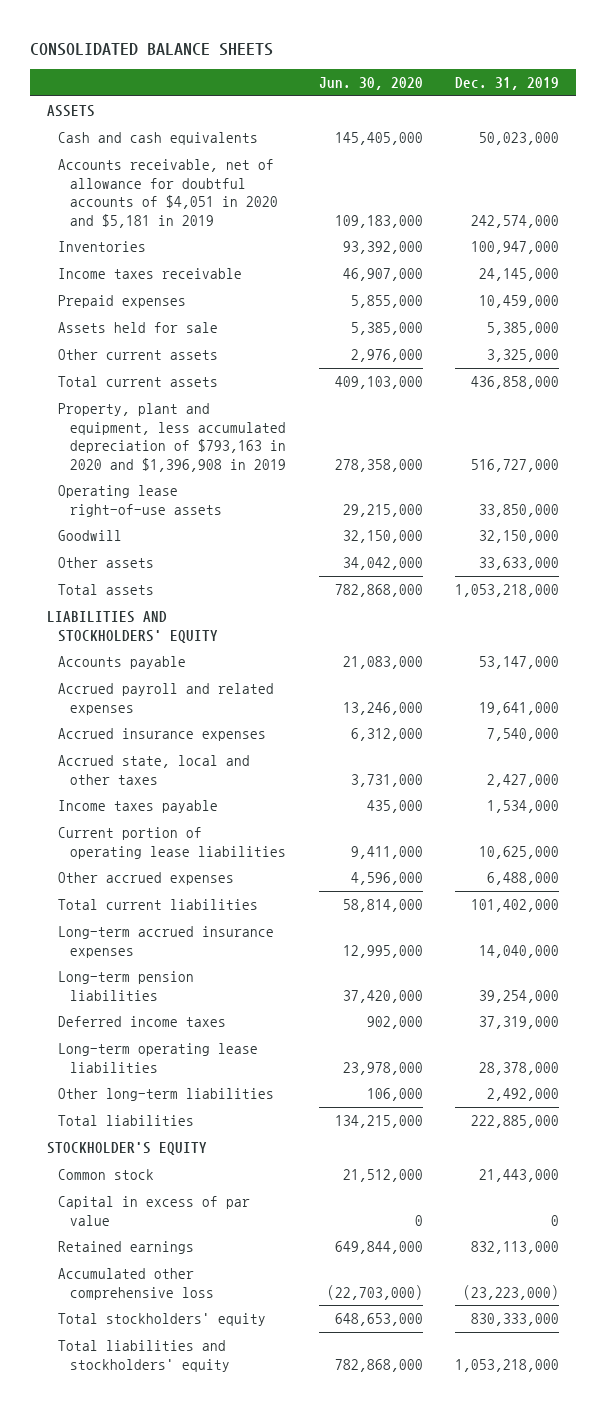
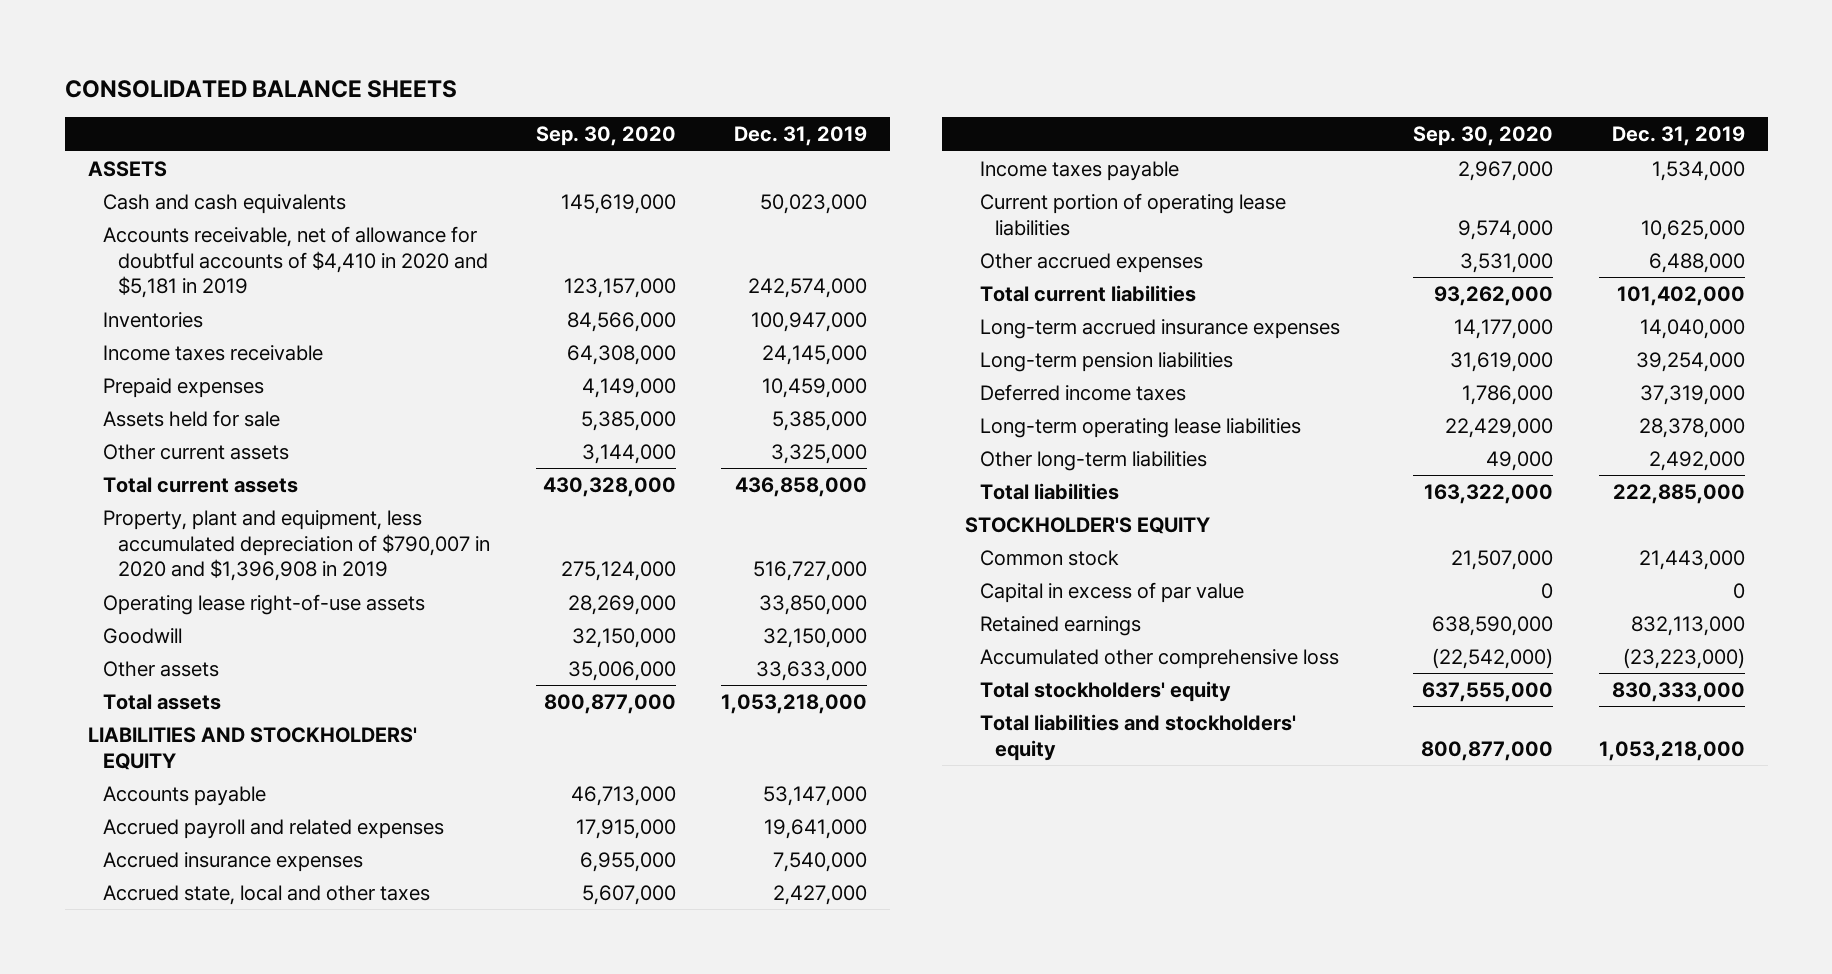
- | Jun. 30, 2020 | Dec. 31, 2019
+ | Sep. 30, 2020 | Dec. 31, 2019
- Accounts receivable, net of allowance for doubtful accounts of $4,051 in 2020 and $5,181 in 2019 | 109,183,000 | 242,574,000
+ Accounts receivable, net of allowance for doubtful accounts of $4,410 in 2020 and $5,181 in 2019 | 123,157,000 | 242,574,000
- Property, plant and equipment, less accumulated depreciation of $793,163 in 2020 and $1,396,908 in 2019 | 278,358,000 | 516,727,000
+ Property, plant and equipment, less accumulated depreciation of $790,007 in 2020 and $1,396,908 in 2019 | 275,124,000 | 516,727,000

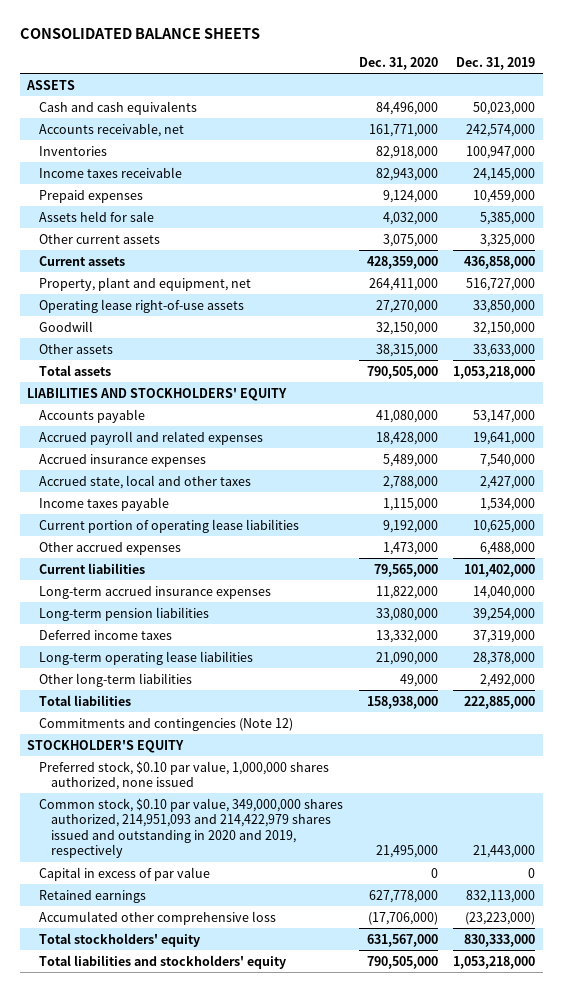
- | Sep. 30, 2020 | Dec. 31, 2019
+ | Dec. 31, 2020 | Dec. 31, 2019
- Accounts receivable, net of allowance for doubtful accounts of $4,410 in 2020 and $5,181 in 2019 | 123,157,000 | 242,574,000
+ Accounts receivable, net | 161,771,000 | 242,574,000
- Total current assets | 430,328,000 | 436,858,000
- Property, plant and equipment, less accumulated depreciation of $790,007 in 2020 and $1,396,908 in 2019 | 275,124,000 | 516,727,000
+ Current assets | 428,359,000 | 436,858,000
+ Property, plant and equipment, net | 264,411,000 | 516,727,000
- Total current liabilities | 93,262,000 | 101,402,000
+ Current liabilities | 79,565,000 | 101,402,000
+ Commitments and contingencies (Note 12)
- Common stock | 21,507,000 | 21,443,000
+ Preferred stock, $0.10 par value, 1,000,000 shares authorized, none issued
+ Common stock, $0.10 par value, 349,000,000 shares authorized, 214,951,093 and 214,422,979 shares issued and outstanding in 2020 and 2019, respectively | 21,495,000 | 21,443,000

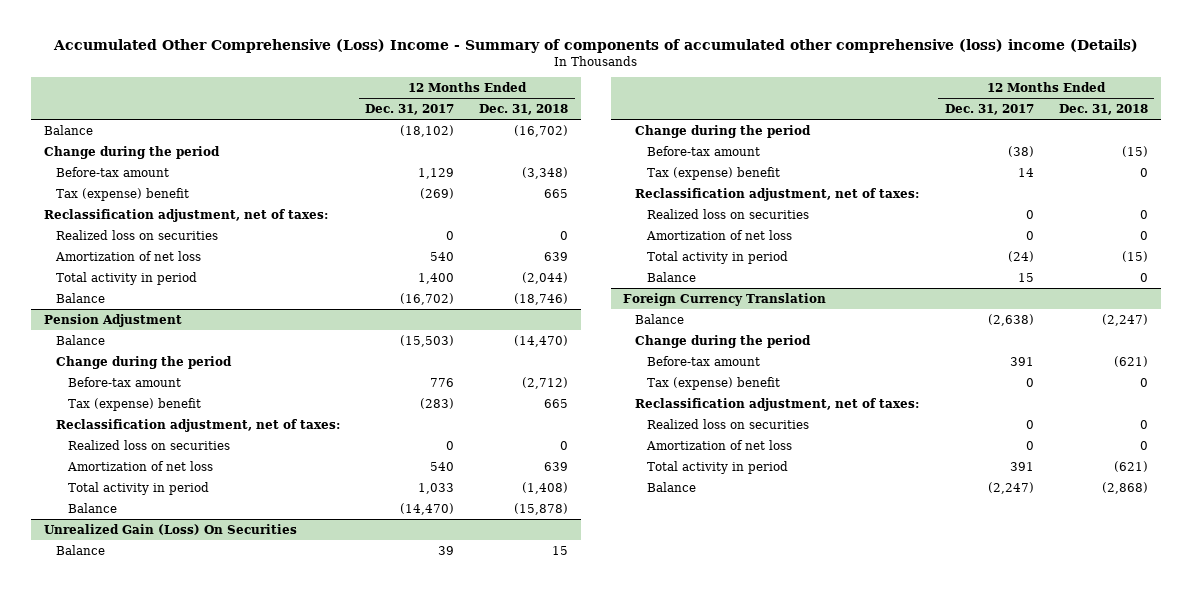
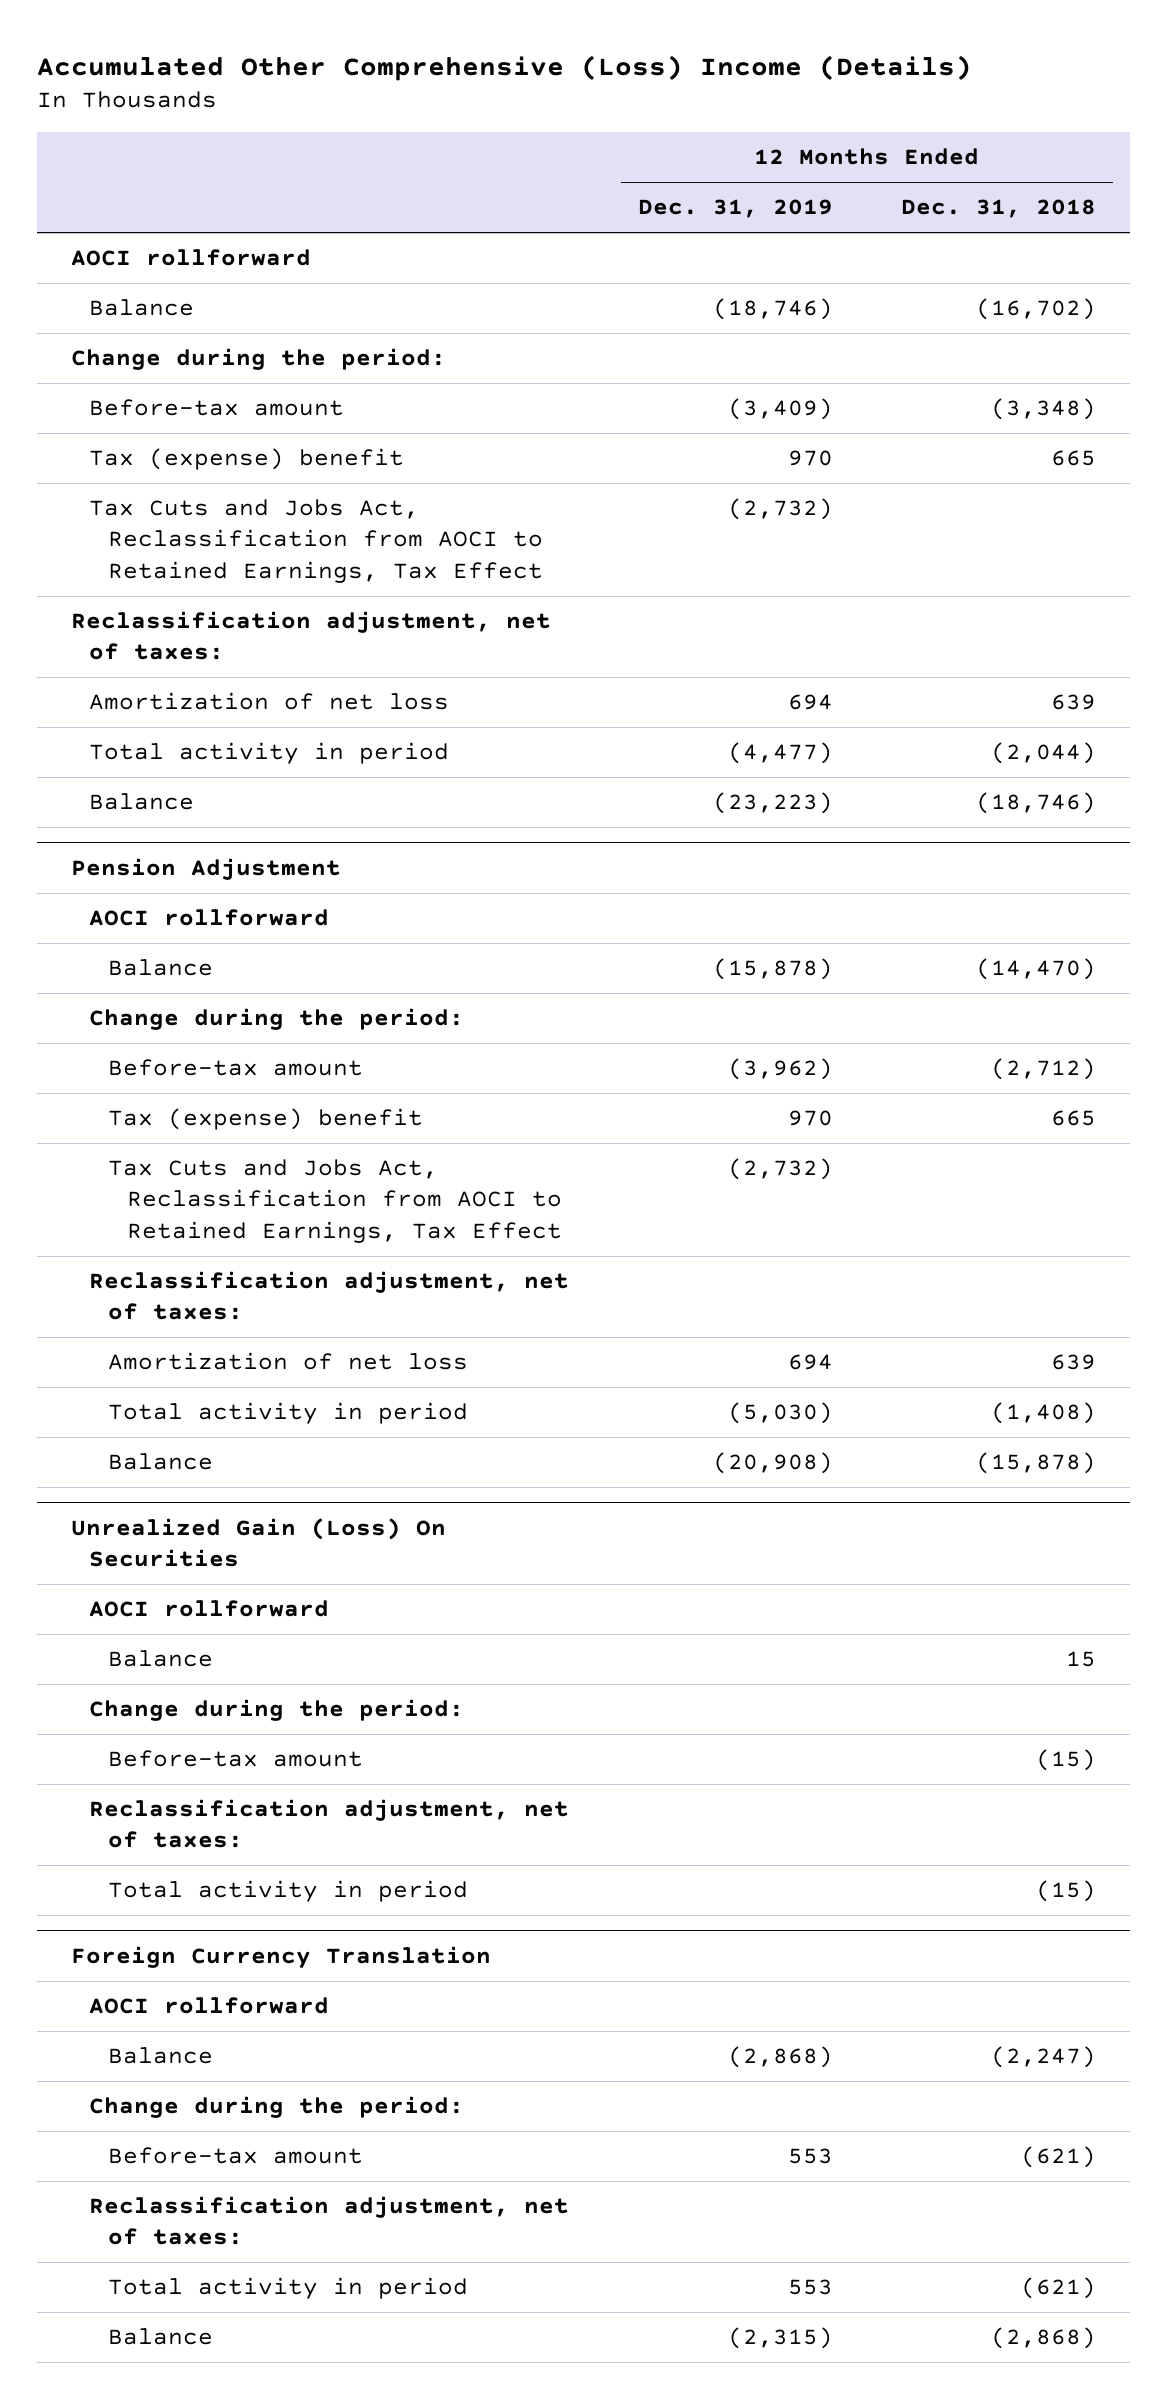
- Accumulated Other Comprehensive (Loss) Income - Summary of components of accumulated other comprehensive (loss) income (Details)
+ Accumulated Other Comprehensive (Loss) Income (Details)
- | 12 Months Ended Dec. 31, 2017 | 12 Months Ended Dec. 31, 2018
+ | 12 Months Ended Dec. 31, 2019 | 12 Months Ended Dec. 31, 2018
+ AOCI rollforward
- Change during the period
+ Change during the period:
+ Tax Cuts and Jobs Act, Reclassification from AOCI to Retained Earnings, Tax Effect | (2,732) |
- Realized loss on securities | 0 | 0
@ Pension Adjustment
+ AOCI rollforward
- Change during the period
+ Change during the period:
+ Tax Cuts and Jobs Act, Reclassification from AOCI to Retained Earnings, Tax Effect | (2,732) |
- Realized loss on securities | 0 | 0
@ Unrealized Gain (Loss) On Securities
+ AOCI rollforward
- Change during the period
+ Change during the period:
- Tax (expense) benefit | 14 | 0
- Realized loss on securities | 0 | 0
- Amortization of net loss | 0 | 0
- Balance | 15 | 0
@ Foreign Currency Translation
+ AOCI rollforward
- Change during the period
+ Change during the period:
- Tax (expense) benefit | 0 | 0
- Realized loss on securities | 0 | 0
- Amortization of net loss | 0 | 0

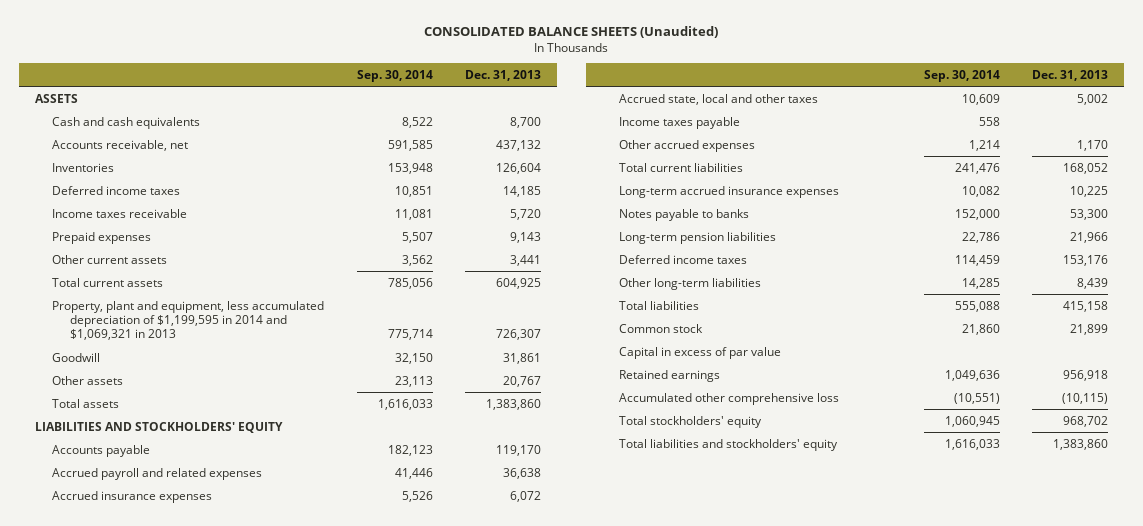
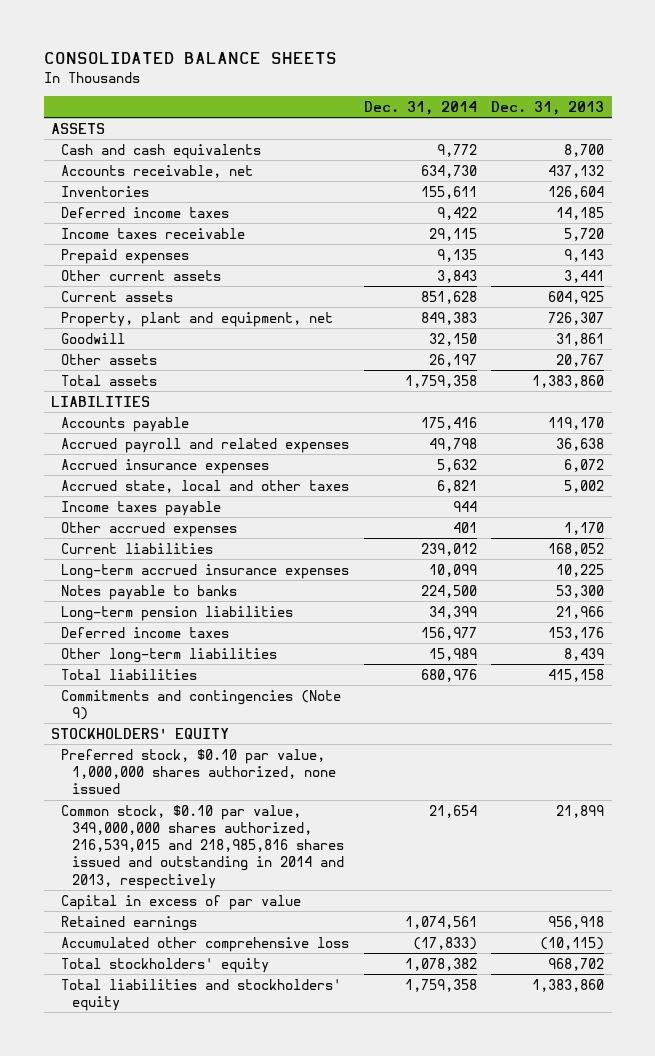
- CONSOLIDATED BALANCE SHEETS (Unaudited)
+ CONSOLIDATED BALANCE SHEETS
- | Sep. 30, 2014 | Dec. 31, 2013
+ | Dec. 31, 2014 | Dec. 31, 2013
- Total current assets | 785,056 | 604,925
- Property, plant and equipment, less accumulated depreciation of $1,199,595 in 2014 and $1,069,321 in 2013 | 775,714 | 726,307
+ Current assets | 851,628 | 604,925
+ Property, plant and equipment, net | 849,383 | 726,307
- LIABILITIES AND STOCKHOLDERS' EQUITY
+ LIABILITIES
- Total current liabilities | 241,476 | 168,052
+ Current liabilities | 239,012 | 168,052
- Common stock | 21,860 | 21,899
+ Commitments and contingencies (Note 9)
+ STOCKHOLDERS' EQUITY
+ Preferred stock, $0.10 par value, 1,000,000 shares authorized, none issued
+ Common stock, $0.10 par value, 349,000,000 shares authorized, 216,539,015 and 218,985,816 shares issued and outstanding in 2014 and 2013, respectively | 21,654 | 21,899

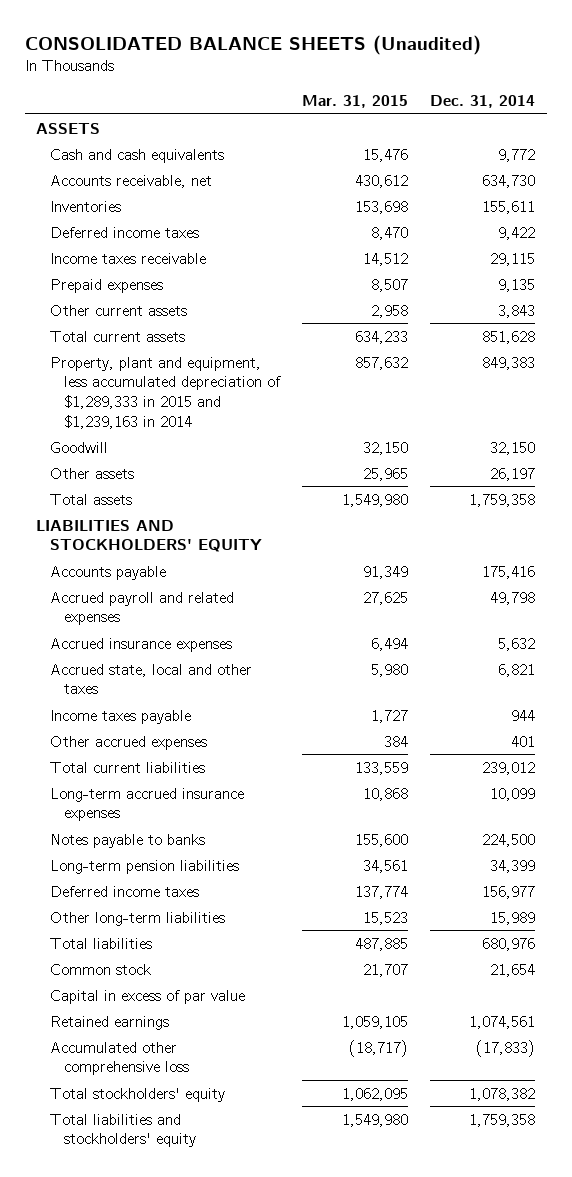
- CONSOLIDATED BALANCE SHEETS
+ CONSOLIDATED BALANCE SHEETS (Unaudited)
- | Dec. 31, 2014 | Dec. 31, 2013
+ | Mar. 31, 2015 | Dec. 31, 2014
- Current assets | 851,628 | 604,925
- Property, plant and equipment, net | 849,383 | 726,307
+ Total current assets | 634,233 | 851,628
+ Property, plant and equipment, less accumulated depreciation of $1,289,333 in 2015 and $1,239,163 in 2014 | 857,632 | 849,383
- LIABILITIES
+ LIABILITIES AND STOCKHOLDERS' EQUITY
- Current liabilities | 239,012 | 168,052
+ Total current liabilities | 133,559 | 239,012
- Commitments and contingencies (Note 9)
- STOCKHOLDERS' EQUITY
- Preferred stock, $0.10 par value, 1,000,000 shares authorized, none issued
- Common stock, $0.10 par value, 349,000,000 shares authorized, 216,539,015 and 218,985,816 shares issued and outstanding in 2014 and 2013, respectively | 21,654 | 21,899
+ Common stock | 21,707 | 21,654

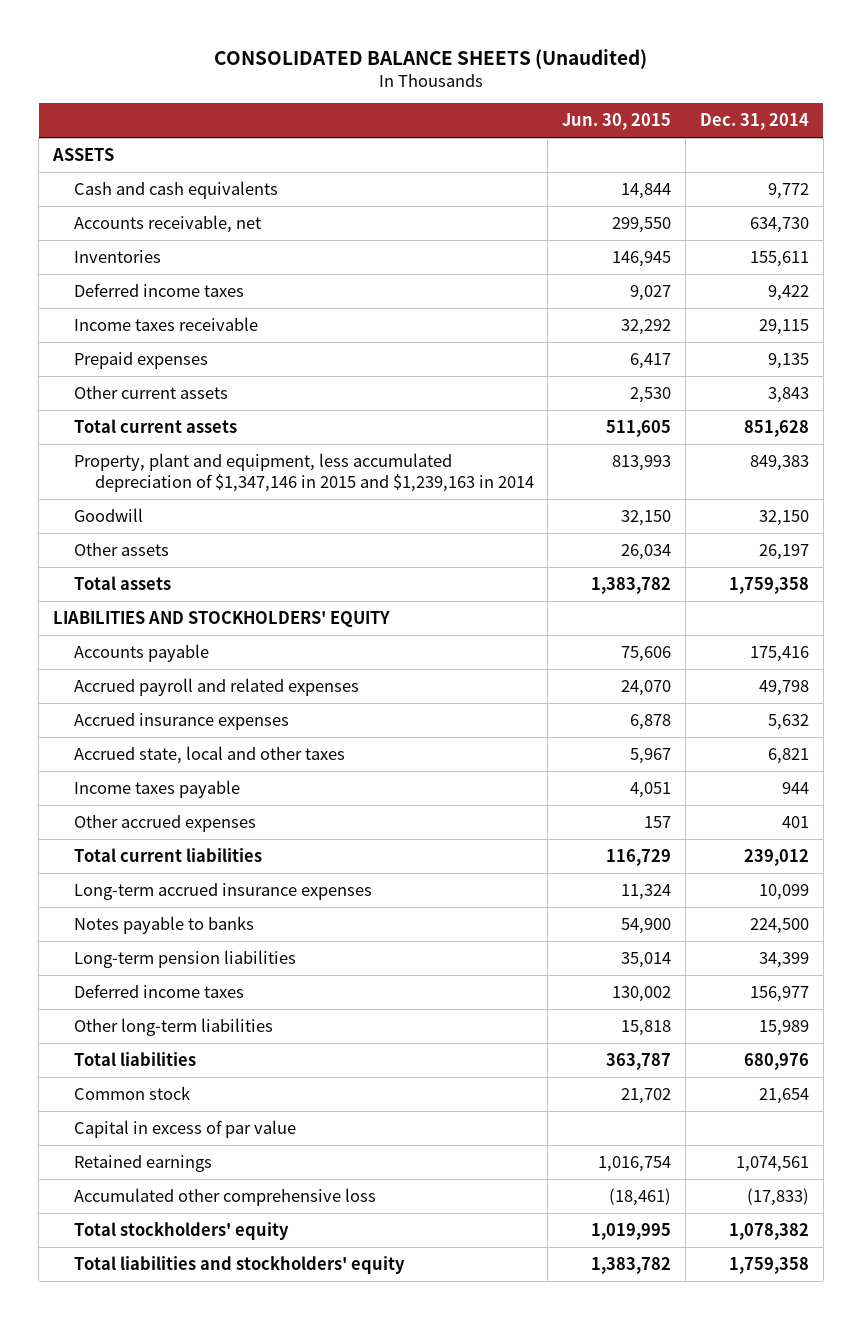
- | Mar. 31, 2015 | Dec. 31, 2014
+ | Jun. 30, 2015 | Dec. 31, 2014
- Property, plant and equipment, less accumulated depreciation of $1,289,333 in 2015 and $1,239,163 in 2014 | 857,632 | 849,383
+ Property, plant and equipment, less accumulated depreciation of $1,347,146 in 2015 and $1,239,163 in 2014 | 813,993 | 849,383

